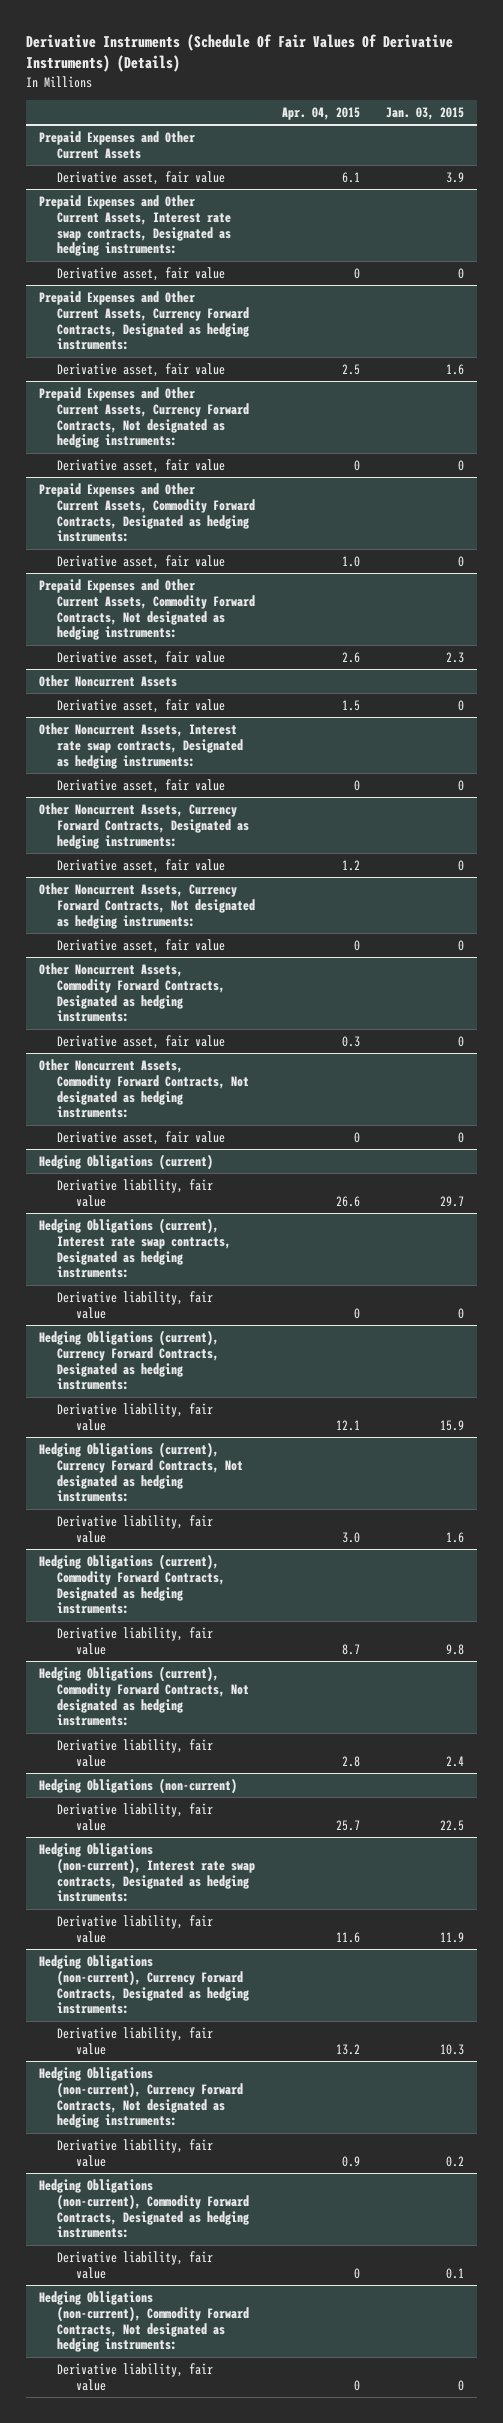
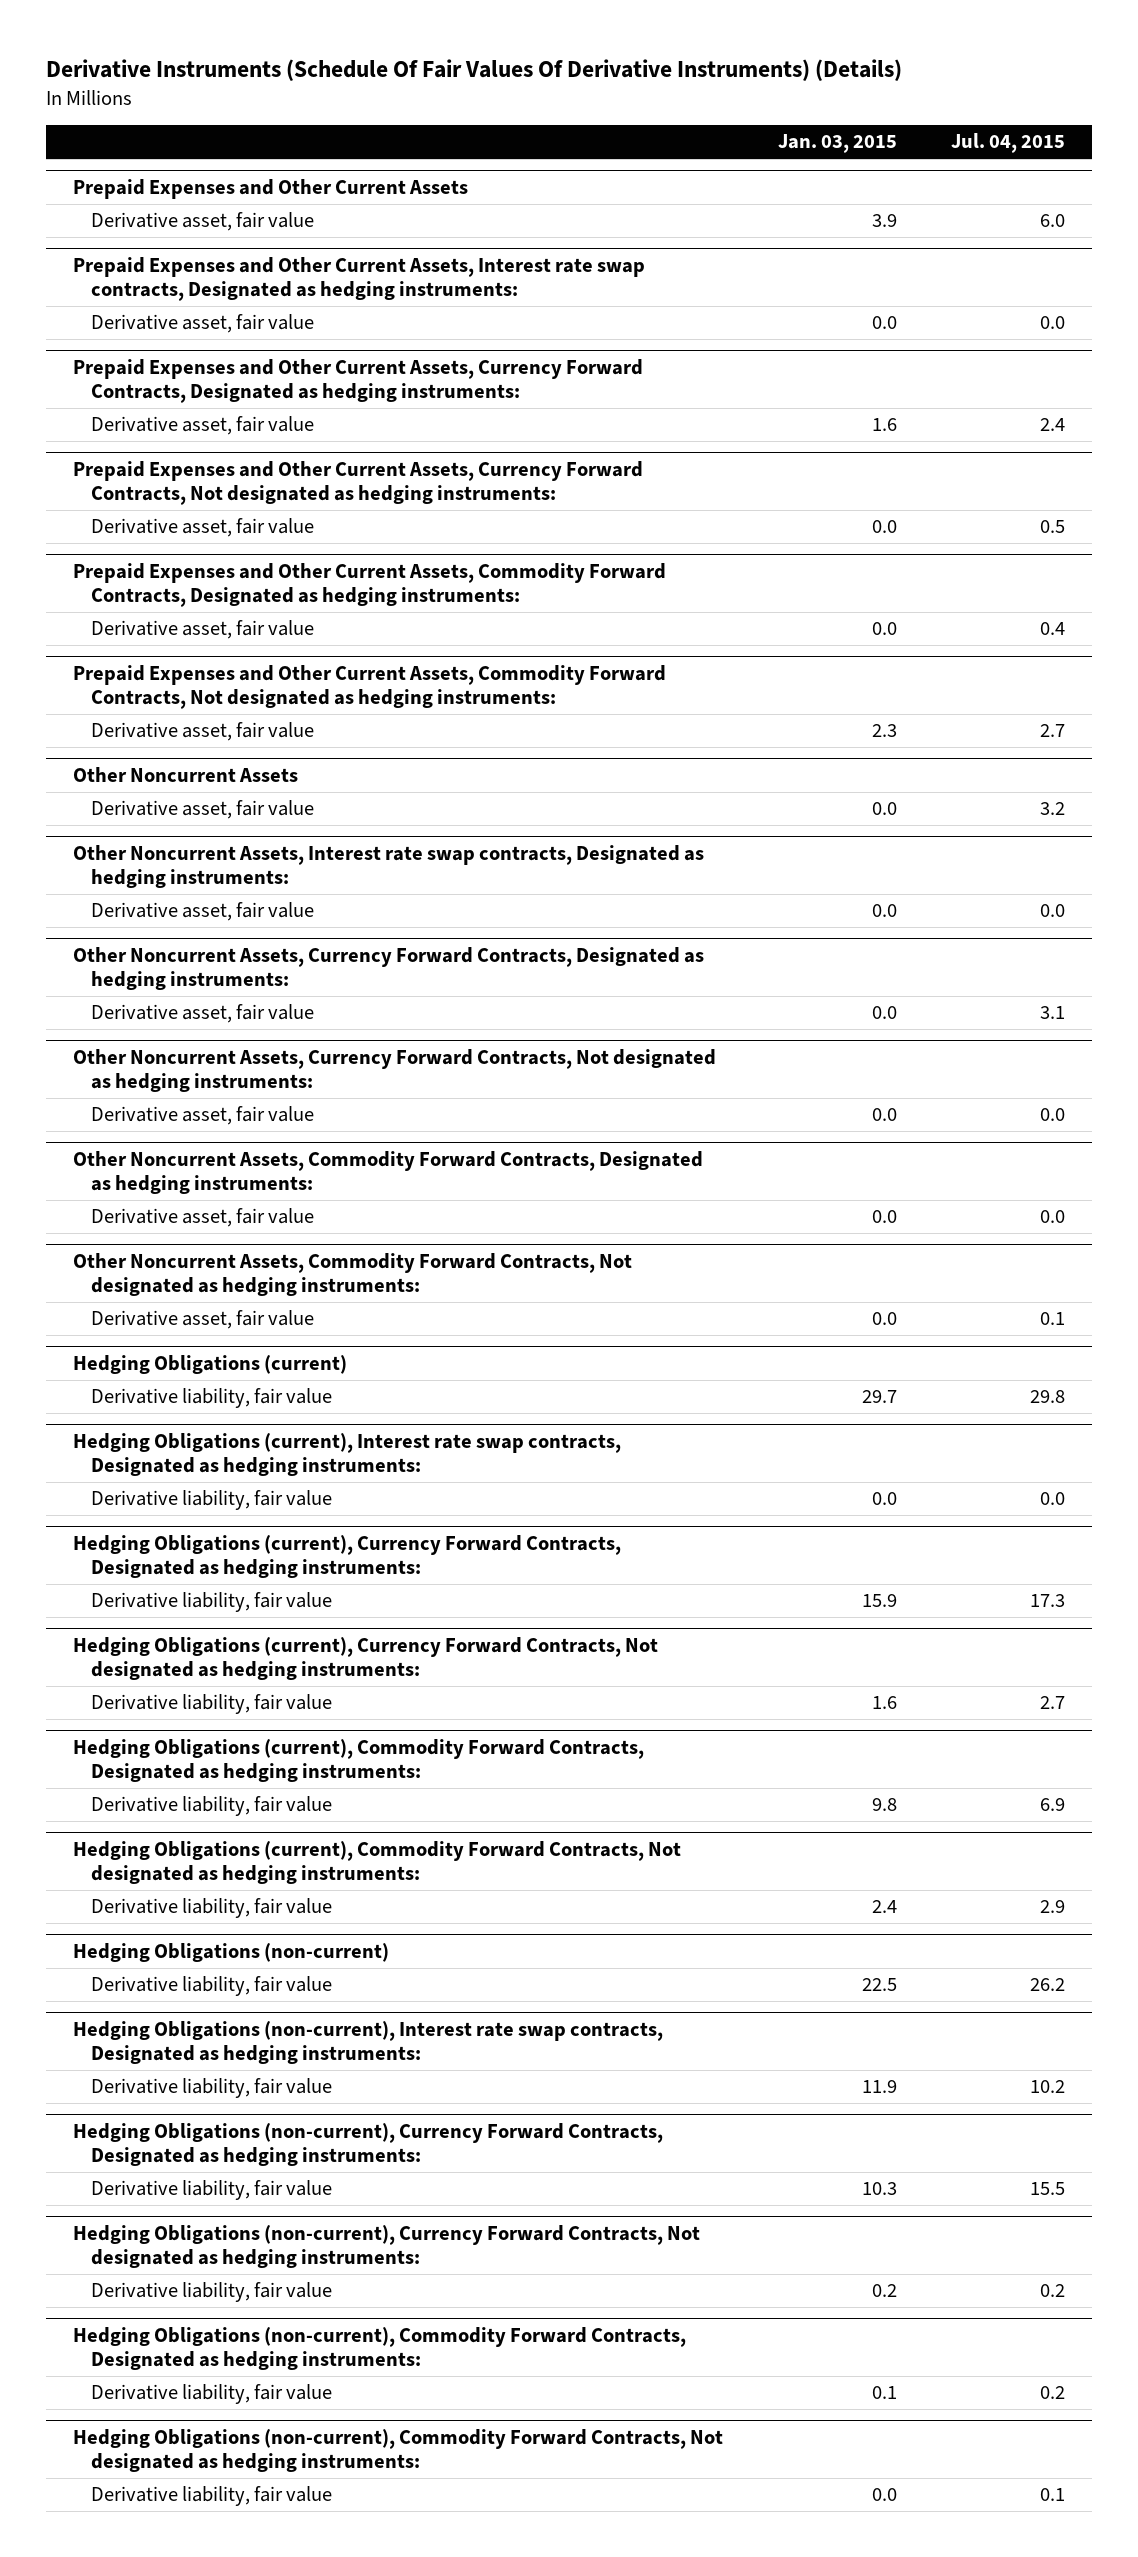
- | Apr. 04, 2015 | Jan. 03, 2015
+ | Jan. 03, 2015 | Jul. 04, 2015
@ Prepaid Expenses and Other Current Assets, Interest rate swap contracts, Designated as hedging instruments:
- Derivative asset, fair value | 0 | 0
+ Derivative asset, fair value | 0.0 | 0.0
@ Prepaid Expenses and Other Current Assets, Currency Forward Contracts, Not designated as hedging instruments:
- Derivative asset, fair value | 0 | 0
+ Derivative asset, fair value | 0.0 | 0.5
@ Prepaid Expenses and Other Current Assets, Commodity Forward Contracts, Designated as hedging instruments:
- Derivative asset, fair value | 1.0 | 0
+ Derivative asset, fair value | 0.0 | 0.4
@ Other Noncurrent Assets
- Derivative asset, fair value | 1.5 | 0
+ Derivative asset, fair value | 0.0 | 3.2
@ Other Noncurrent Assets, Interest rate swap contracts, Designated as hedging instruments:
- Derivative asset, fair value | 0 | 0
+ Derivative asset, fair value | 0.0 | 0.0
@ Other Noncurrent Assets, Currency Forward Contracts, Designated as hedging instruments:
- Derivative asset, fair value | 1.2 | 0
+ Derivative asset, fair value | 0.0 | 3.1
@ Other Noncurrent Assets, Currency Forward Contracts, Not designated as hedging instruments:
- Derivative asset, fair value | 0 | 0
+ Derivative asset, fair value | 0.0 | 0.0
@ Other Noncurrent Assets, Commodity Forward Contracts, Designated as hedging instruments:
- Derivative asset, fair value | 0.3 | 0
+ Derivative asset, fair value | 0.0 | 0.0
@ Other Noncurrent Assets, Commodity Forward Contracts, Not designated as hedging instruments:
- Derivative asset, fair value | 0 | 0
+ Derivative asset, fair value | 0.0 | 0.1
@ Hedging Obligations (current), Interest rate swap contracts, Designated as hedging instruments:
- Derivative liability, fair value | 0 | 0
+ Derivative liability, fair value | 0.0 | 0.0
@ Hedging Obligations (non-current), Commodity Forward Contracts, Not designated as hedging instruments:
- Derivative liability, fair value | 0 | 0
+ Derivative liability, fair value | 0.0 | 0.1

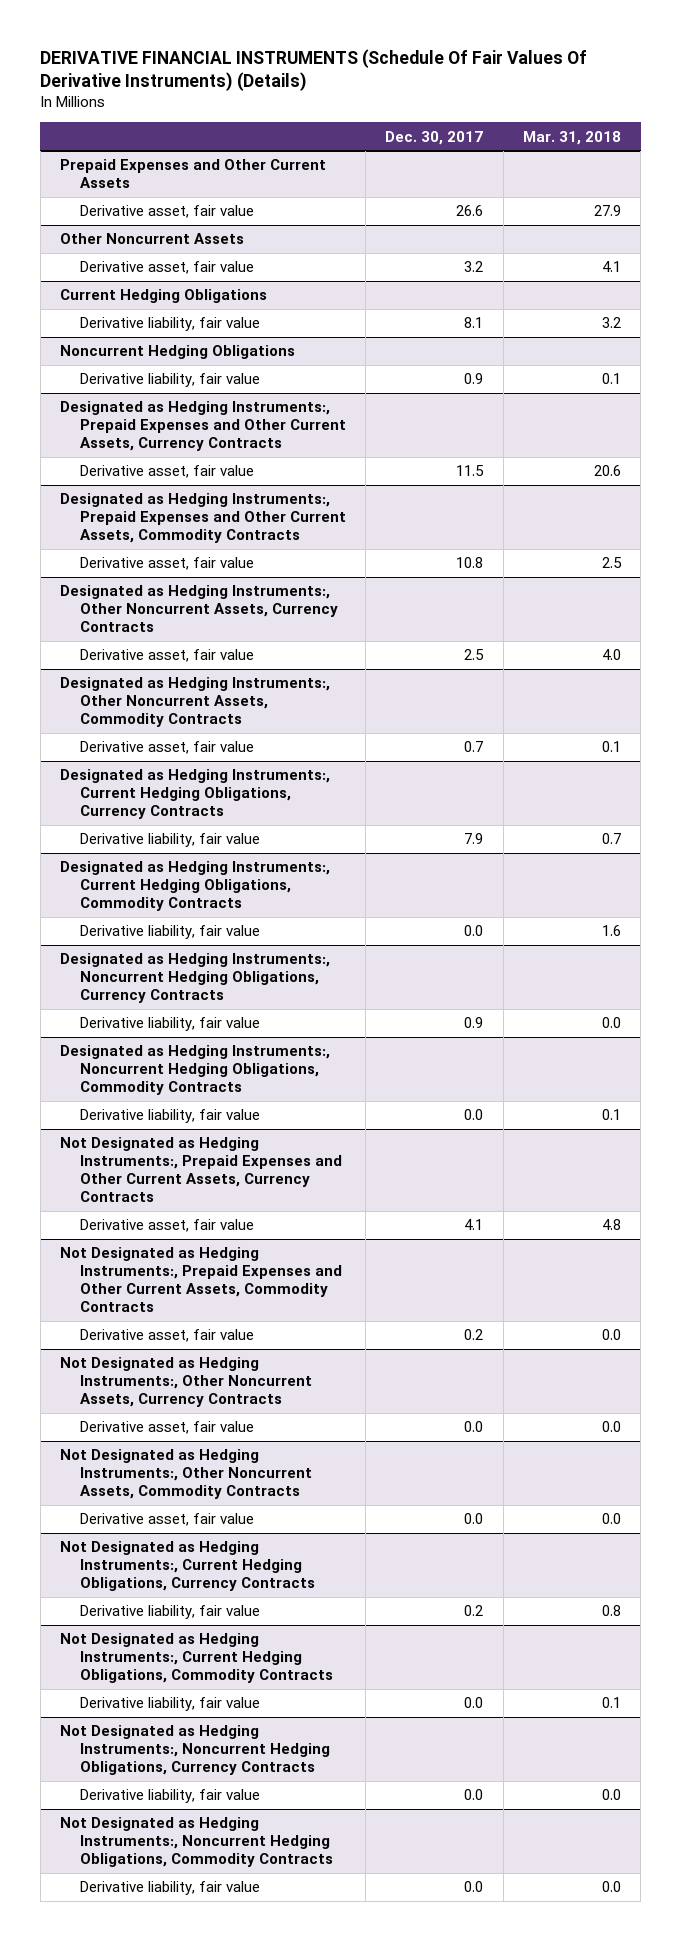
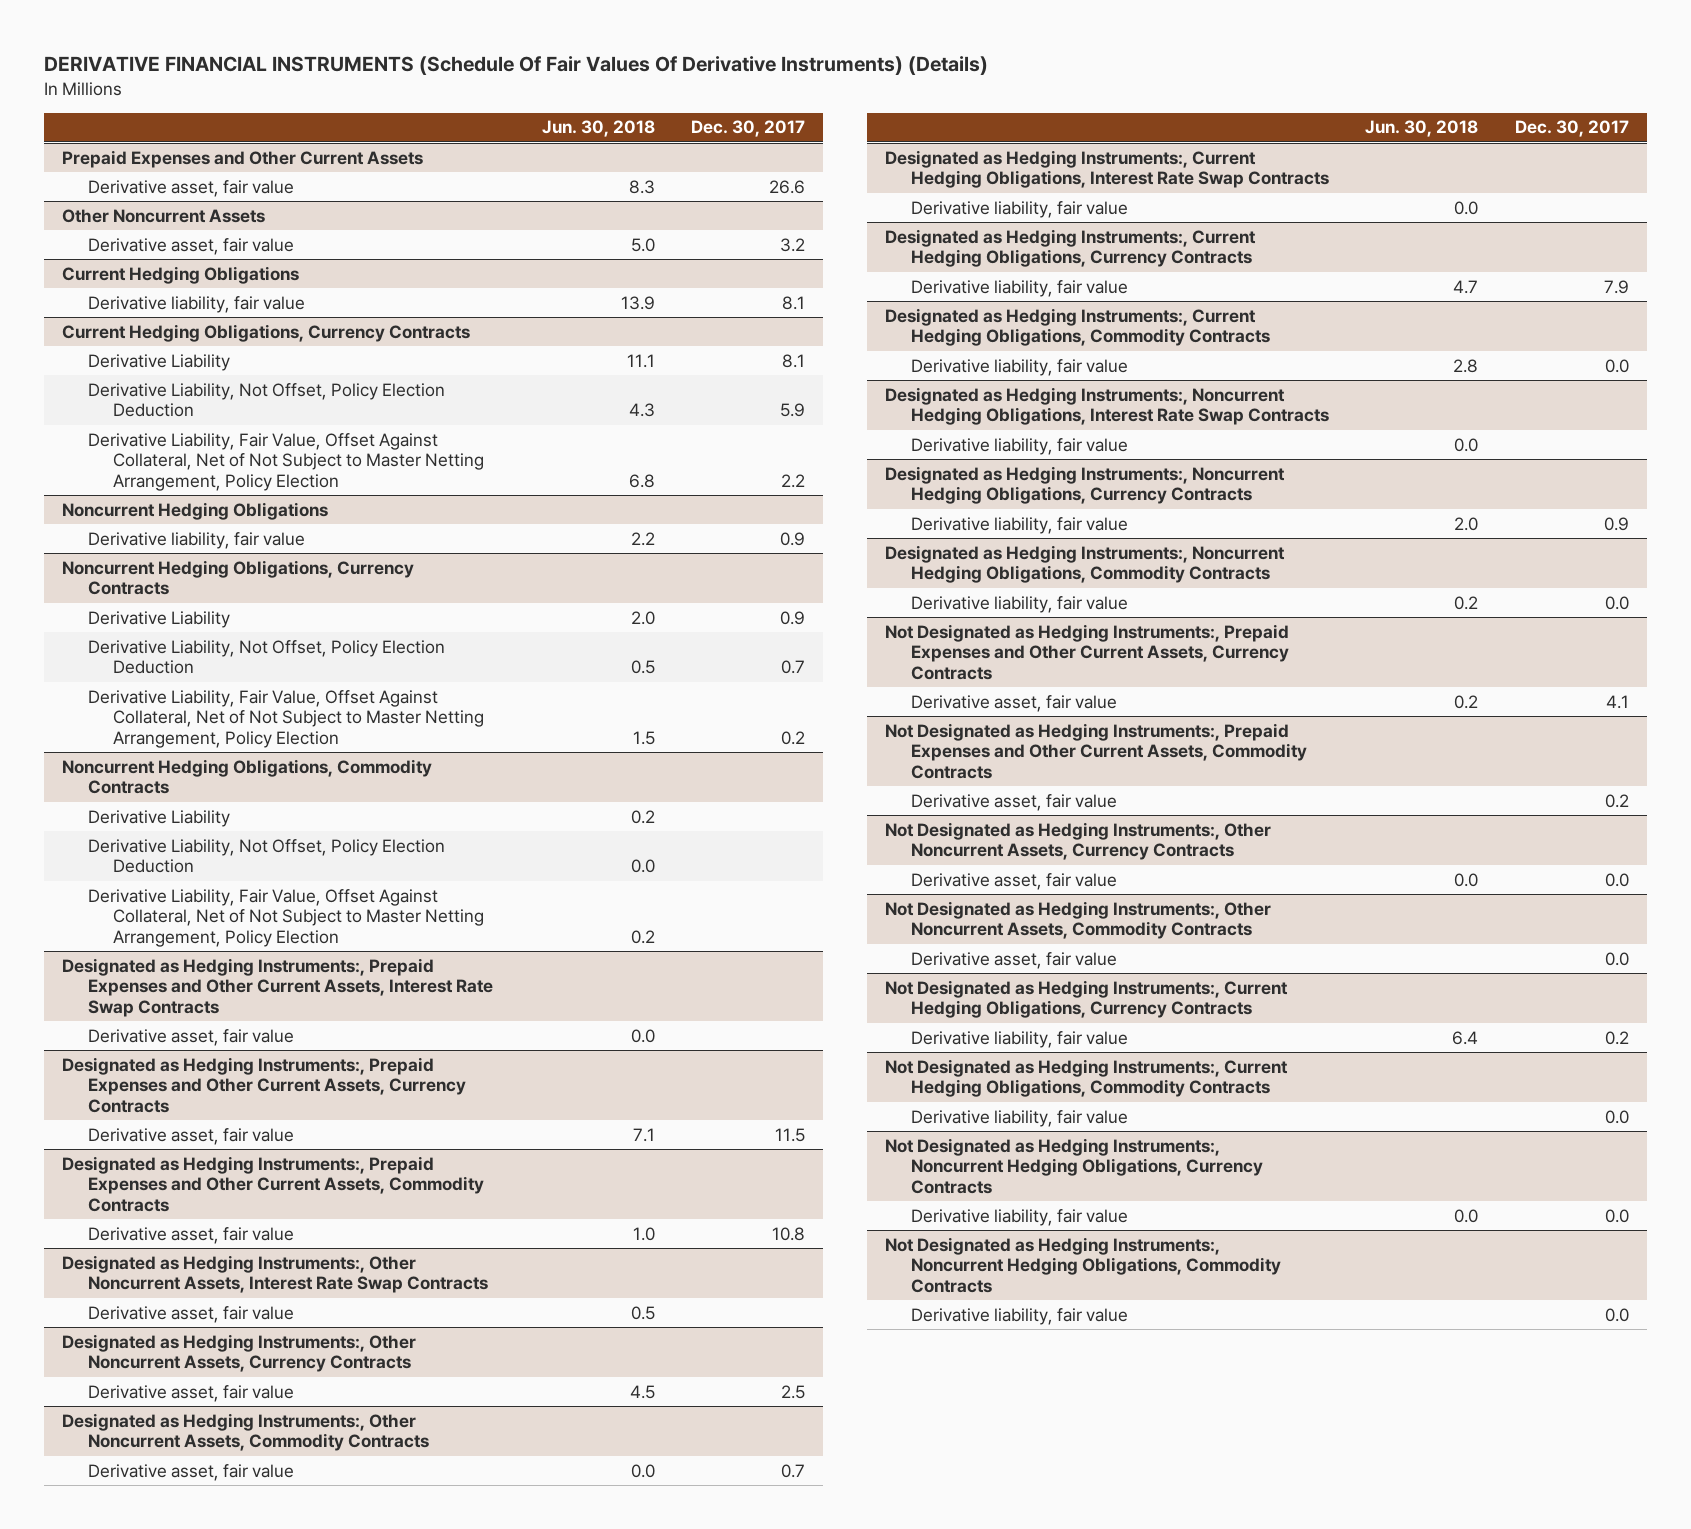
- | Dec. 30, 2017 | Mar. 31, 2018
+ | Jun. 30, 2018 | Dec. 30, 2017
+ Current Hedging Obligations, Currency Contracts
+ Derivative Liability | 11.1 | 8.1
+ Derivative Liability, Not Offset, Policy Election Deduction | 4.3 | 5.9
+ Derivative Liability, Fair Value, Offset Against Collateral, Net of Not Subject to Master Netting Arrangement, Policy Election | 6.8 | 2.2
+ Noncurrent Hedging Obligations, Currency Contracts
+ Derivative Liability | 2.0 | 0.9
+ Derivative Liability, Not Offset, Policy Election Deduction | 0.5 | 0.7
+ Derivative Liability, Fair Value, Offset Against Collateral, Net of Not Subject to Master Netting Arrangement, Policy Election | 1.5 | 0.2
+ Noncurrent Hedging Obligations, Commodity Contracts
+ Derivative Liability | 0.2 |
+ Derivative Liability, Not Offset, Policy Election Deduction | 0.0 |
+ Derivative Liability, Fair Value, Offset Against Collateral, Net of Not Subject to Master Netting Arrangement, Policy Election | 0.2 |
+ Designated as Hedging Instruments:, Prepaid Expenses and Other Current Assets, Interest Rate Swap Contracts
+ Derivative asset, fair value | 0.0 |
+ Designated as Hedging Instruments:, Other Noncurrent Assets, Interest Rate Swap Contracts
+ Derivative asset, fair value | 0.5 |
+ Designated as Hedging Instruments:, Current Hedging Obligations, Interest Rate Swap Contracts
+ Derivative liability, fair value | 0.0 |
+ Designated as Hedging Instruments:, Noncurrent Hedging Obligations, Interest Rate Swap Contracts
+ Derivative liability, fair value | 0.0 |

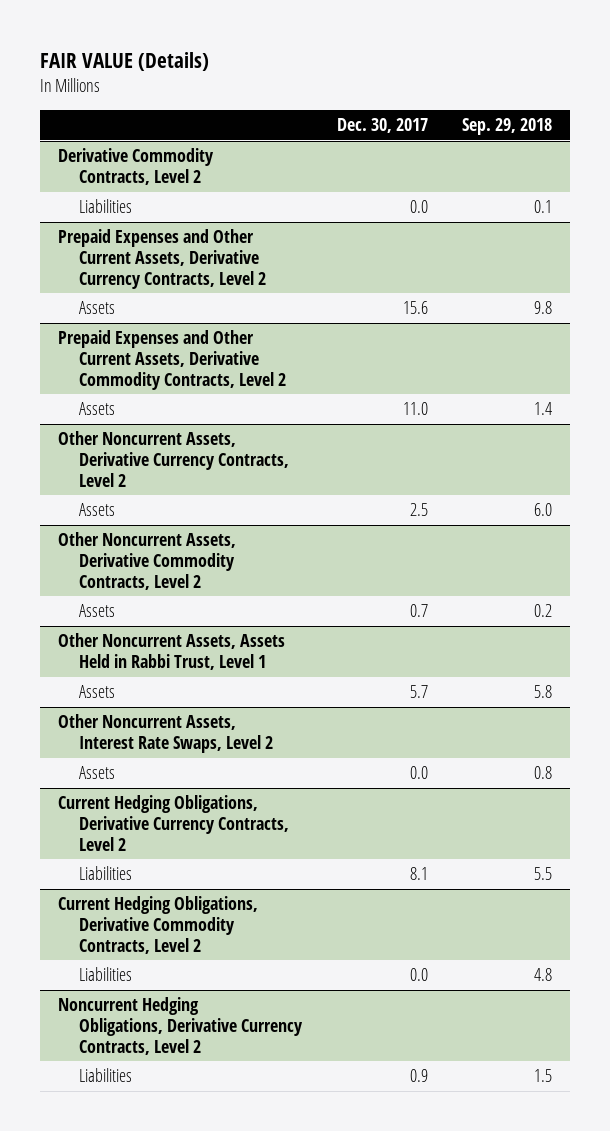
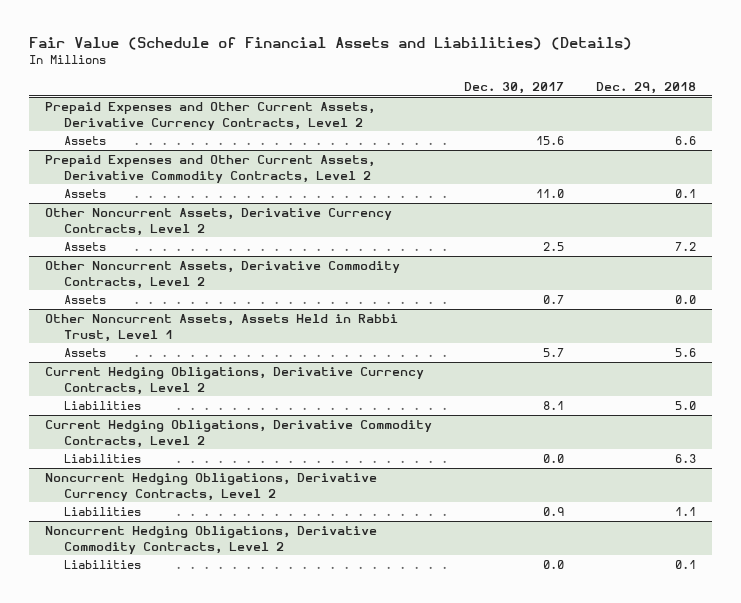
- FAIR VALUE (Details)
+ Fair Value (Schedule of Financial Assets and Liabilities) (Details)
- | Dec. 30, 2017 | Sep. 29, 2018
+ | Dec. 30, 2017 | Dec. 29, 2018
- Derivative Commodity Contracts, Level 2
- Liabilities | 0.0 | 0.1
- Other Noncurrent Assets, Interest Rate Swaps, Level 2
- Assets | 0.0 | 0.8
+ Noncurrent Hedging Obligations, Derivative Commodity Contracts, Level 2
+ Liabilities | 0.0 | 0.1

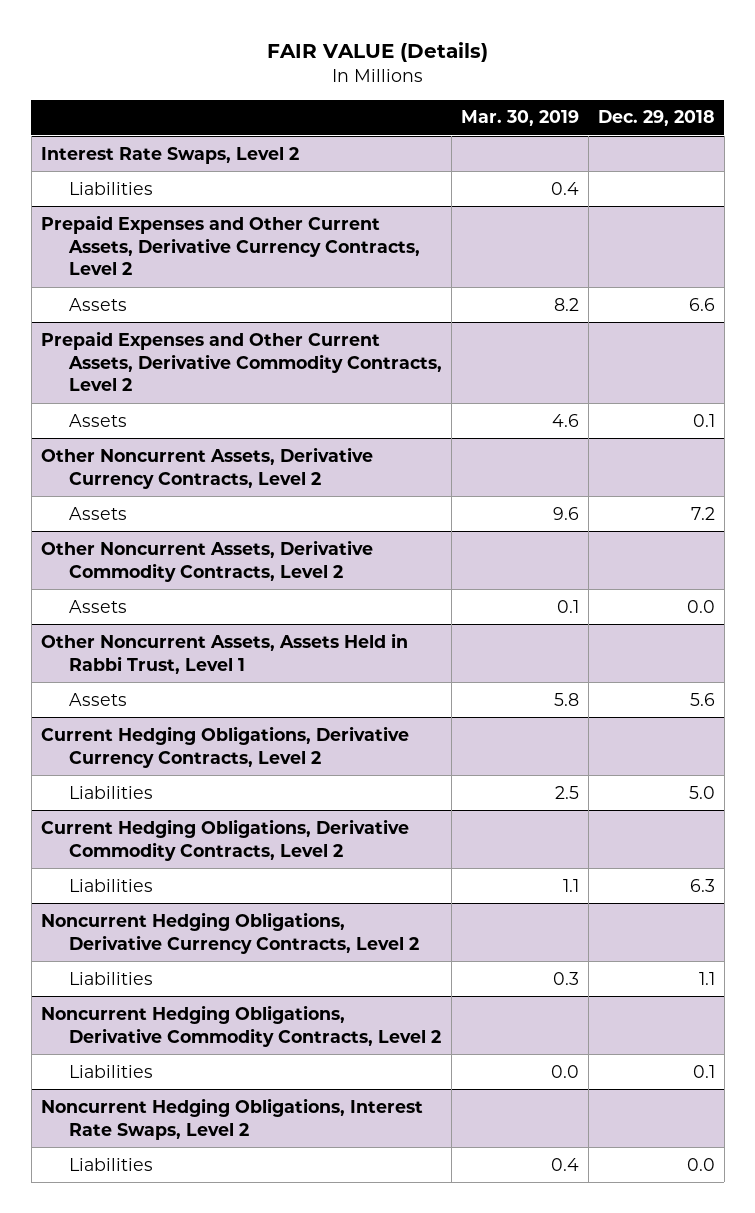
- Fair Value (Schedule of Financial Assets and Liabilities) (Details)
+ FAIR VALUE (Details)
- | Dec. 30, 2017 | Dec. 29, 2018
+ | Mar. 30, 2019 | Dec. 29, 2018
+ Interest Rate Swaps, Level 2
+ Liabilities | 0.4 |
+ Noncurrent Hedging Obligations, Interest Rate Swaps, Level 2
+ Liabilities | 0.4 | 0.0

